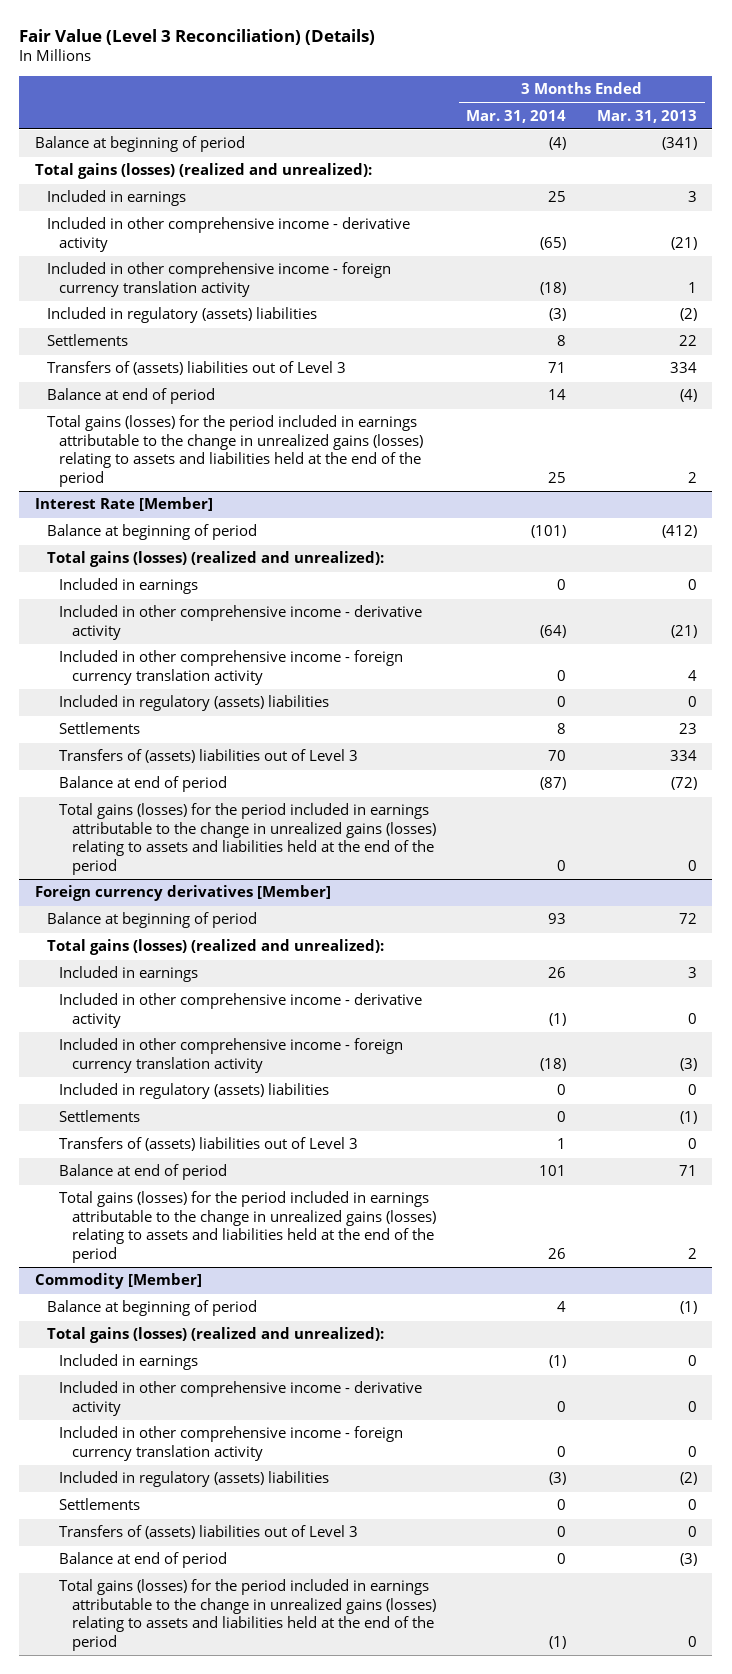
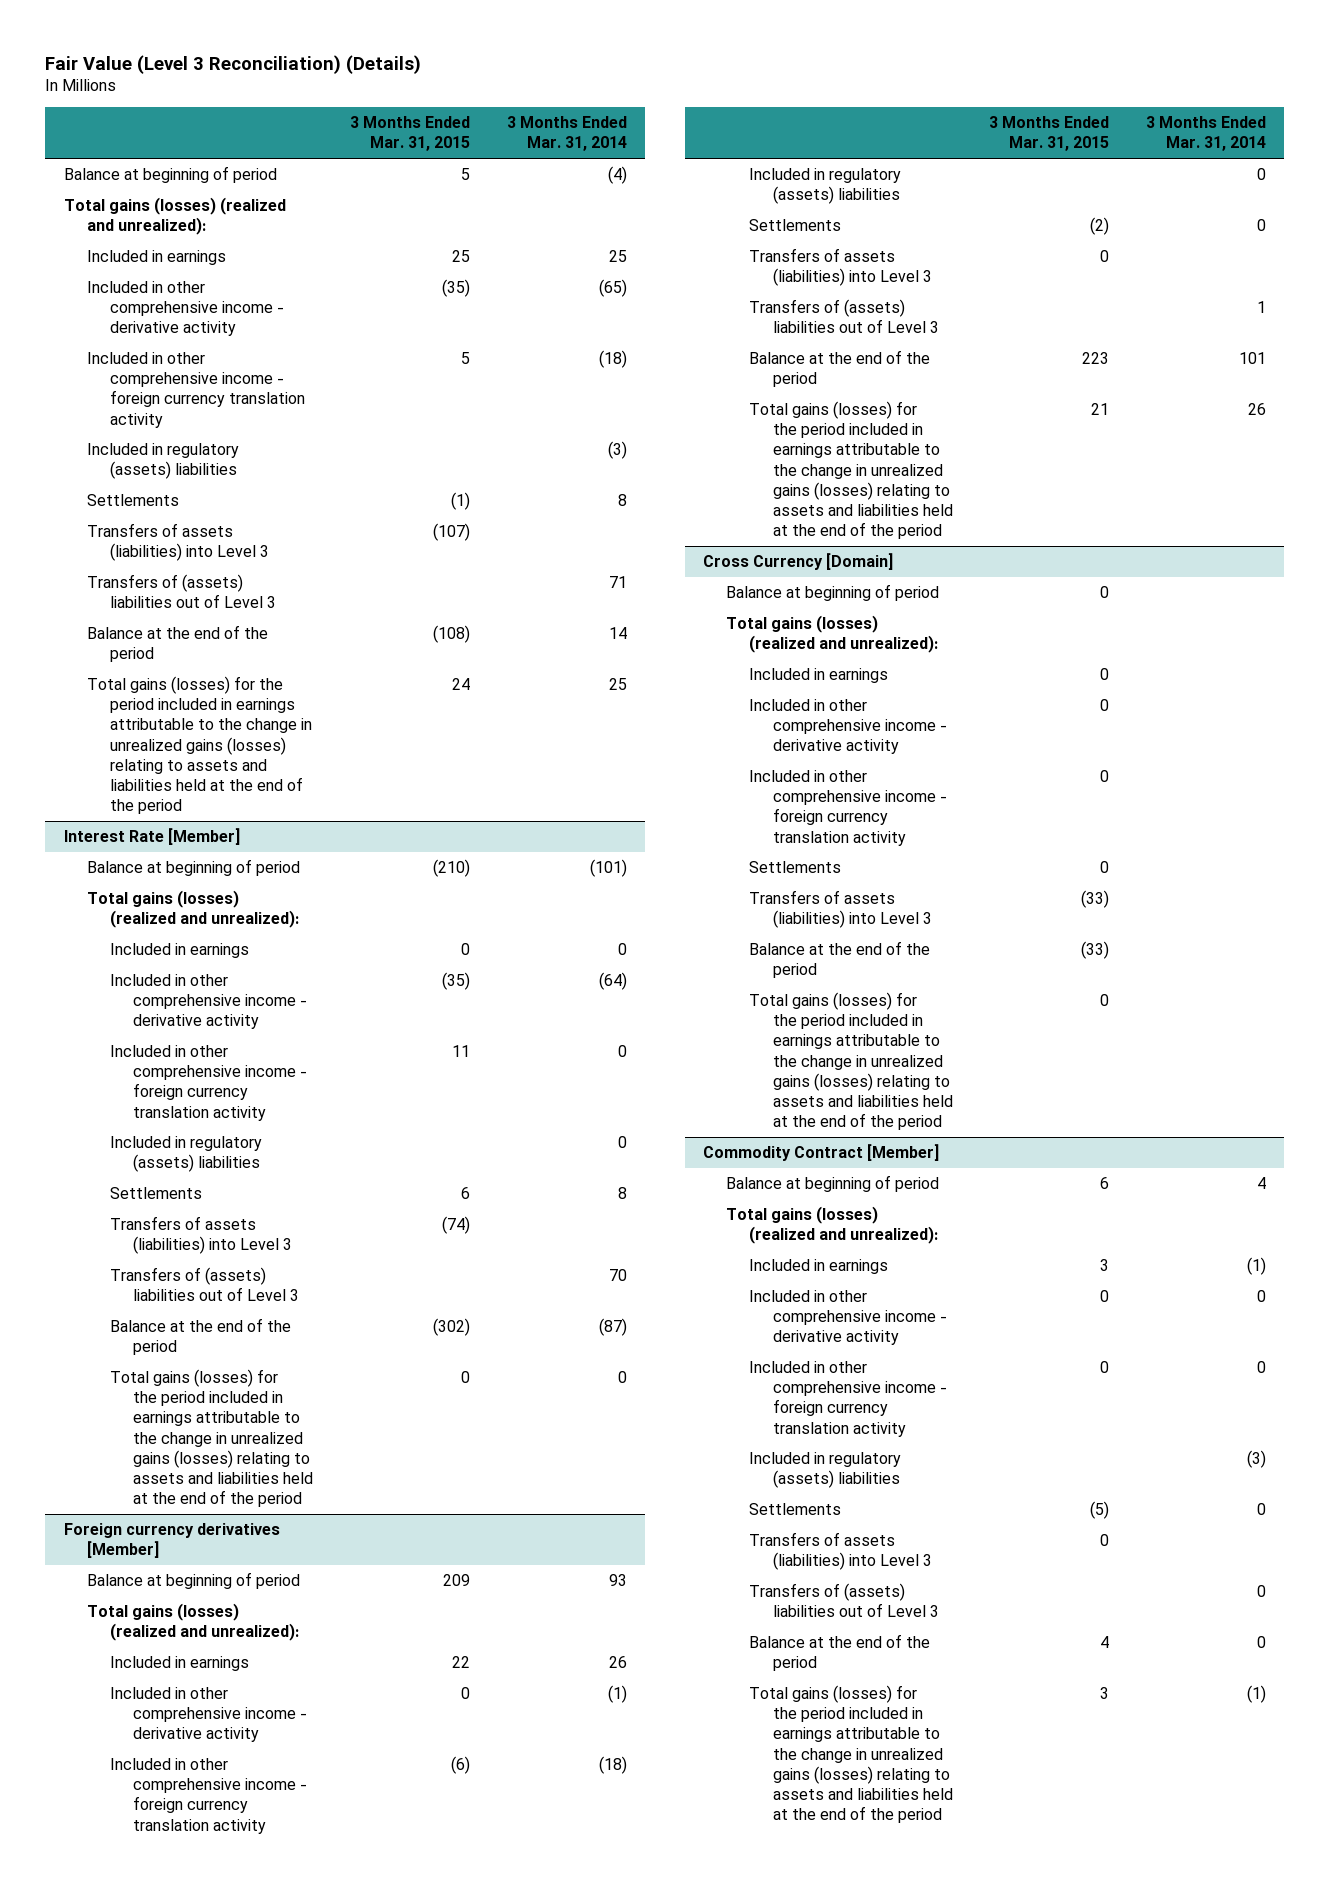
- | 3 Months Ended Mar. 31, 2014 | 3 Months Ended Mar. 31, 2013
+ | 3 Months Ended Mar. 31, 2015 | 3 Months Ended Mar. 31, 2014
+ Transfers of assets (liabilities) into Level 3 | (107) |
- Balance at end of period | 14 | (4)
+ Balance at the end of the period | (108) | 14
@ Interest Rate [Member]
+ Transfers of assets (liabilities) into Level 3 | (74) |
- Balance at end of period | (87) | (72)
+ Balance at the end of the period | (302) | (87)
@ Foreign currency derivatives [Member]
+ Transfers of assets (liabilities) into Level 3 | 0 |
- Balance at end of period | 101 | 71
+ Balance at the end of the period | 223 | 101
- Commodity [Member]
+ Cross Currency [Domain]
+ Balance at beginning of period | 0 |
+ Total gains (losses) (realized and unrealized):
+ Included in earnings | 0 |
+ Included in other comprehensive income - derivative activity | 0 |
+ Included in other comprehensive income - foreign currency translation activity | 0 |
+ Settlements | 0 |
+ Transfers of assets (liabilities) into Level 3 | (33) |
+ Balance at the end of the period | (33) |
+ Total gains (losses) for the period included in earnings attributable to the change in unrealized gains (losses) relating to assets and liabilities held at the end of the period | 0 |
+ Commodity Contract [Member]
+ Transfers of assets (liabilities) into Level 3 | 0 |
- Balance at end of period | 0 | (3)
+ Balance at the end of the period | 4 | 0

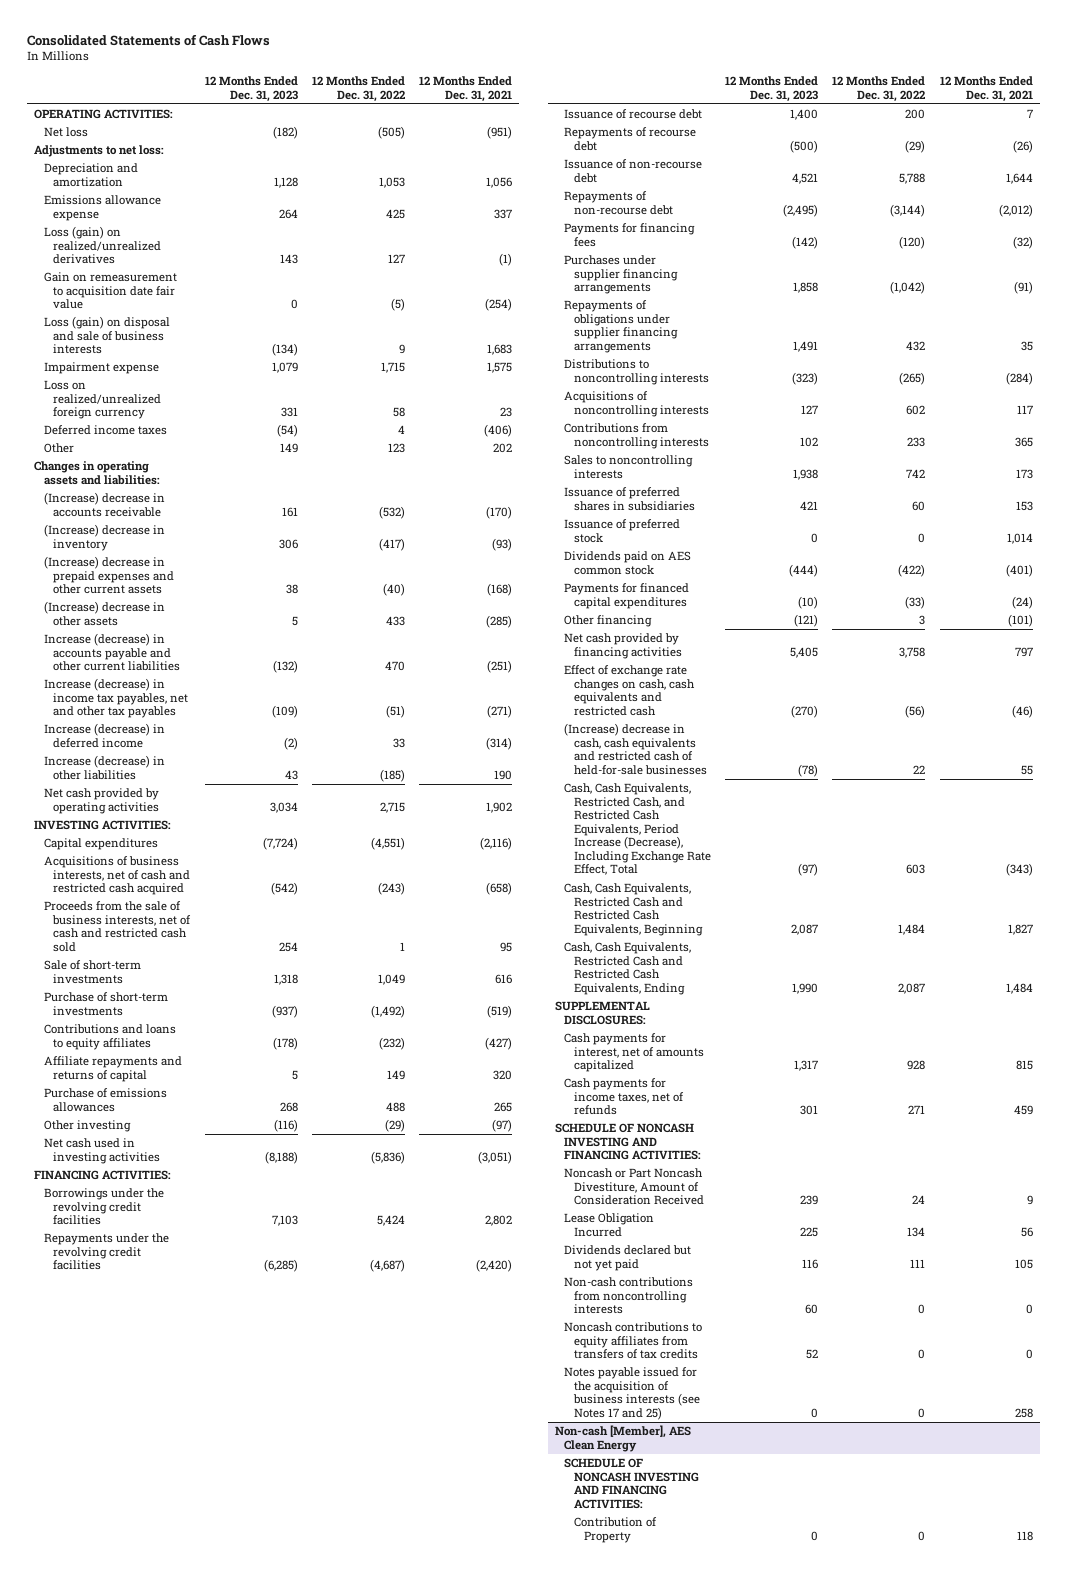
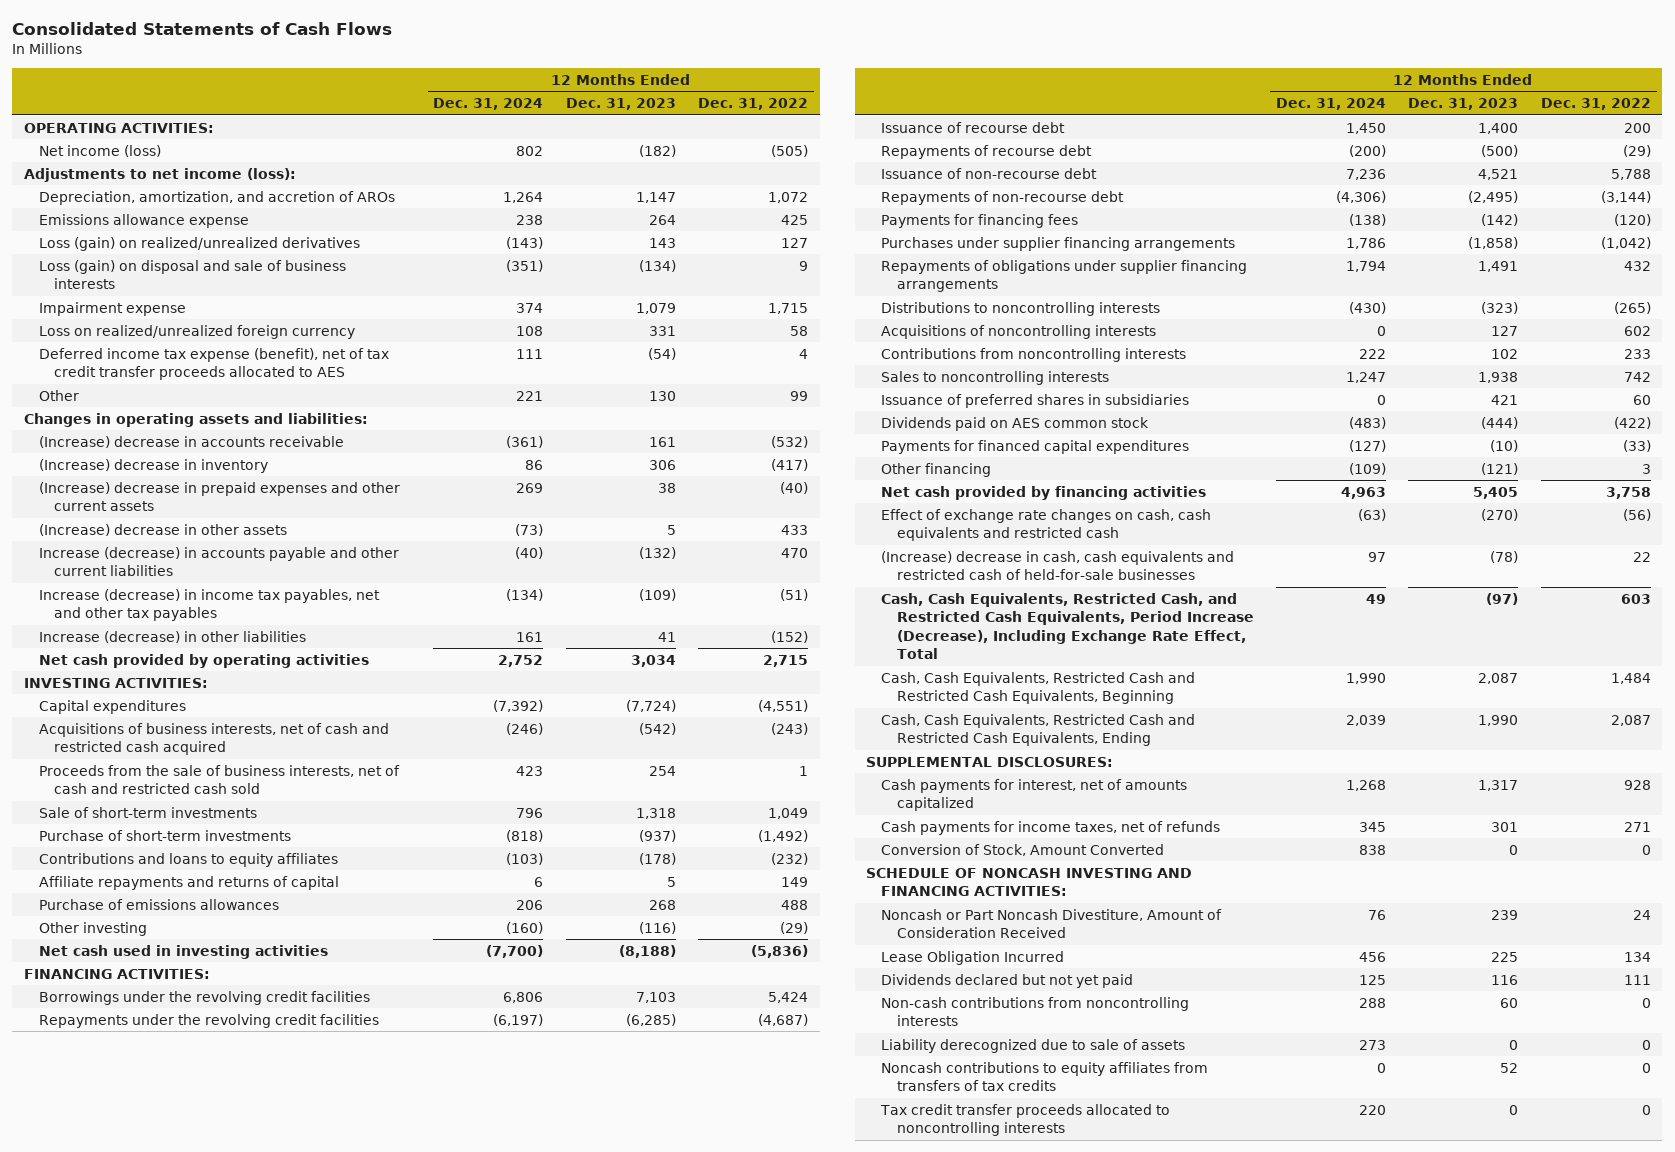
- | 12 Months Ended Dec. 31, 2023 | 12 Months Ended Dec. 31, 2022 | 12 Months Ended Dec. 31, 2021
+ | 12 Months Ended Dec. 31, 2024 | 12 Months Ended Dec. 31, 2023 | 12 Months Ended Dec. 31, 2022
- Net loss | (182) | (505) | (951)
- Adjustments to net loss:
- Depreciation and amortization | 1,128 | 1,053 | 1,056
+ Net income (loss) | 802 | (182) | (505)
+ Adjustments to net income (loss):
+ Depreciation, amortization, and accretion of AROs | 1,264 | 1,147 | 1,072
- Gain on remeasurement to acquisition date fair value | 0 | (5) | (254)
- Deferred income taxes | (54) | 4 | (406)
- Other | 149 | 123 | 202
+ Deferred income tax expense (benefit), net of tax credit transfer proceeds allocated to AES | 111 | (54) | 4
+ Other | 221 | 130 | 99
- Increase (decrease) in deferred income | (2) | 33 | (314)
- Increase (decrease) in other liabilities | 43 | (185) | 190
+ Increase (decrease) in other liabilities | 161 | 41 | (152)
- Purchases under supplier financing arrangements | 1,858 | (1,042) | (91)
+ Purchases under supplier financing arrangements | 1,786 | (1,858) | (1,042)
- Issuance of preferred stock | 0 | 0 | 1,014
+ Conversion of Stock, Amount Converted | 838 | 0 | 0
+ Liability derecognized due to sale of assets | 273 | 0 | 0
- Notes payable issued for the acquisition of business interests (see Notes 17 and 25) | 0 | 0 | 258
- Non-cash [Member], AES Clean Energy
- SCHEDULE OF NONCASH INVESTING AND FINANCING ACTIVITIES:
- Contribution of Property | 0 | 0 | 118
+ Tax credit transfer proceeds allocated to noncontrolling interests | 220 | 0 | 0

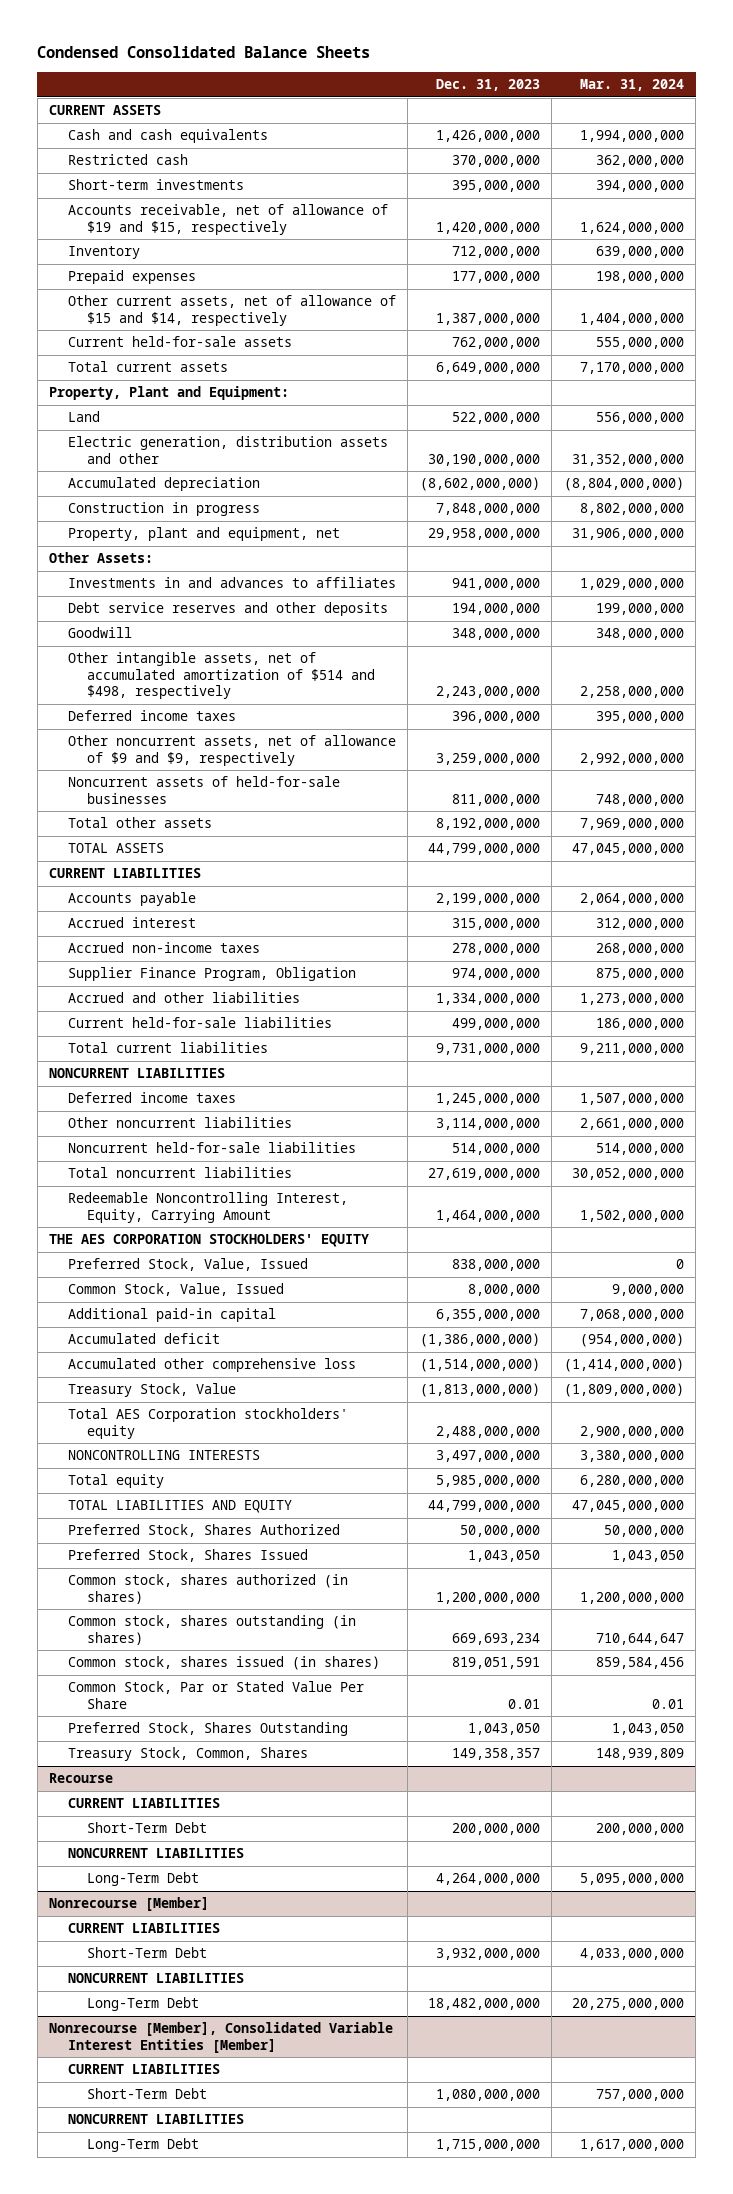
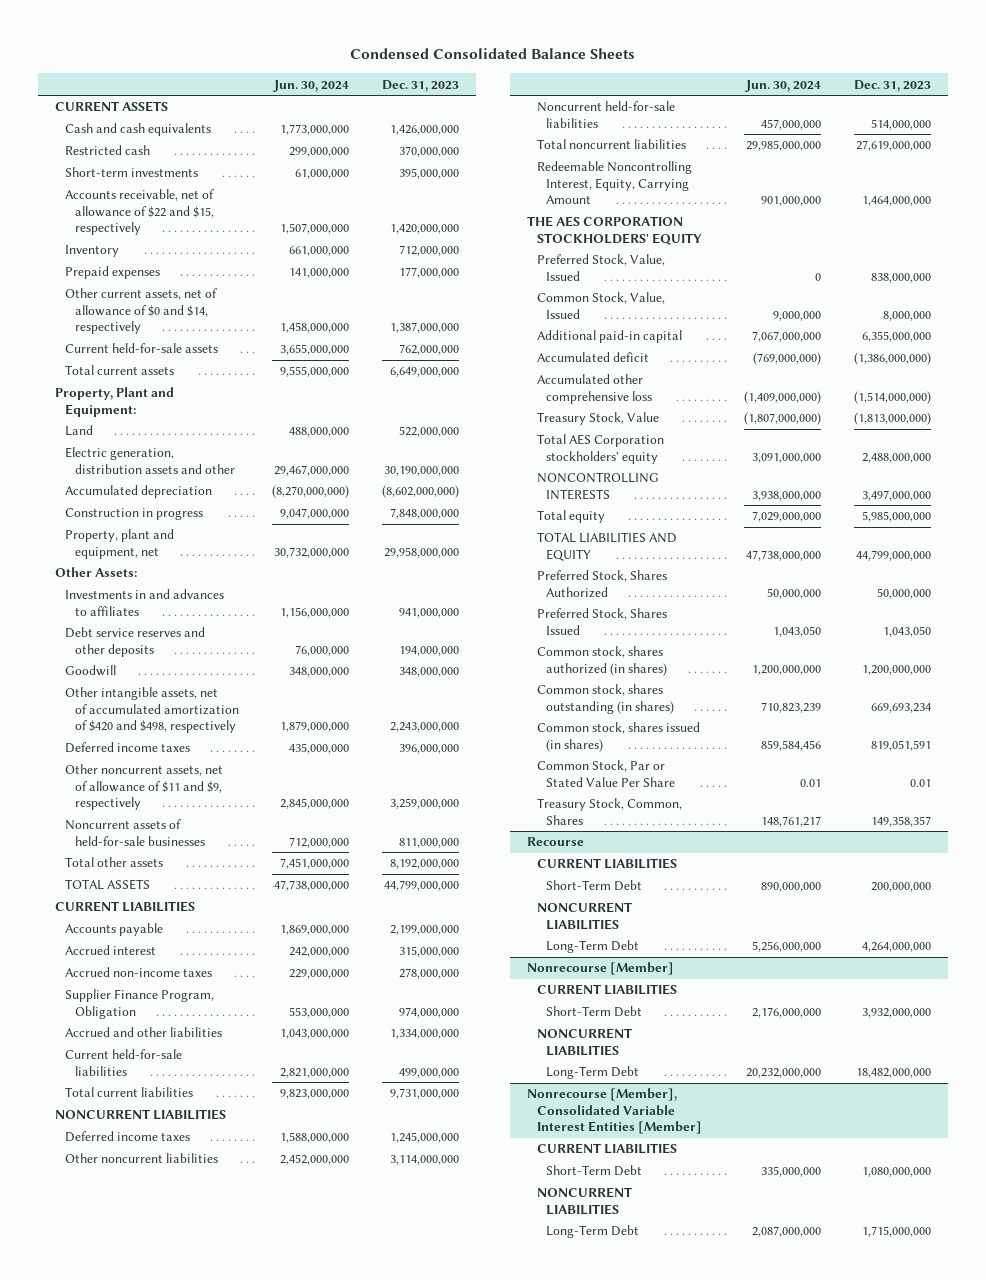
- | Dec. 31, 2023 | Mar. 31, 2024
+ | Jun. 30, 2024 | Dec. 31, 2023
- Accounts receivable, net of allowance of $19 and $15, respectively | 1,420,000,000 | 1,624,000,000
+ Accounts receivable, net of allowance of $22 and $15, respectively | 1,507,000,000 | 1,420,000,000
- Other current assets, net of allowance of $15 and $14, respectively | 1,387,000,000 | 1,404,000,000
+ Other current assets, net of allowance of $0 and $14, respectively | 1,458,000,000 | 1,387,000,000
- Other intangible assets, net of accumulated amortization of $514 and $498, respectively | 2,243,000,000 | 2,258,000,000
+ Other intangible assets, net of accumulated amortization of $420 and $498, respectively | 1,879,000,000 | 2,243,000,000
- Other noncurrent assets, net of allowance of $9 and $9, respectively | 3,259,000,000 | 2,992,000,000
+ Other noncurrent assets, net of allowance of $11 and $9, respectively | 2,845,000,000 | 3,259,000,000
- Preferred Stock, Shares Outstanding | 1,043,050 | 1,043,050

